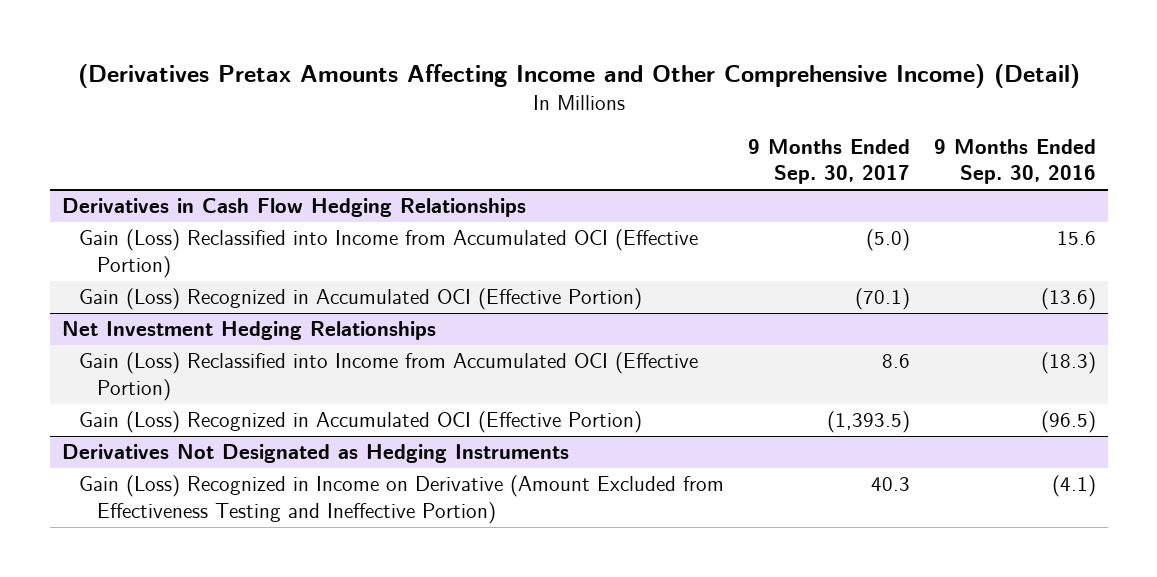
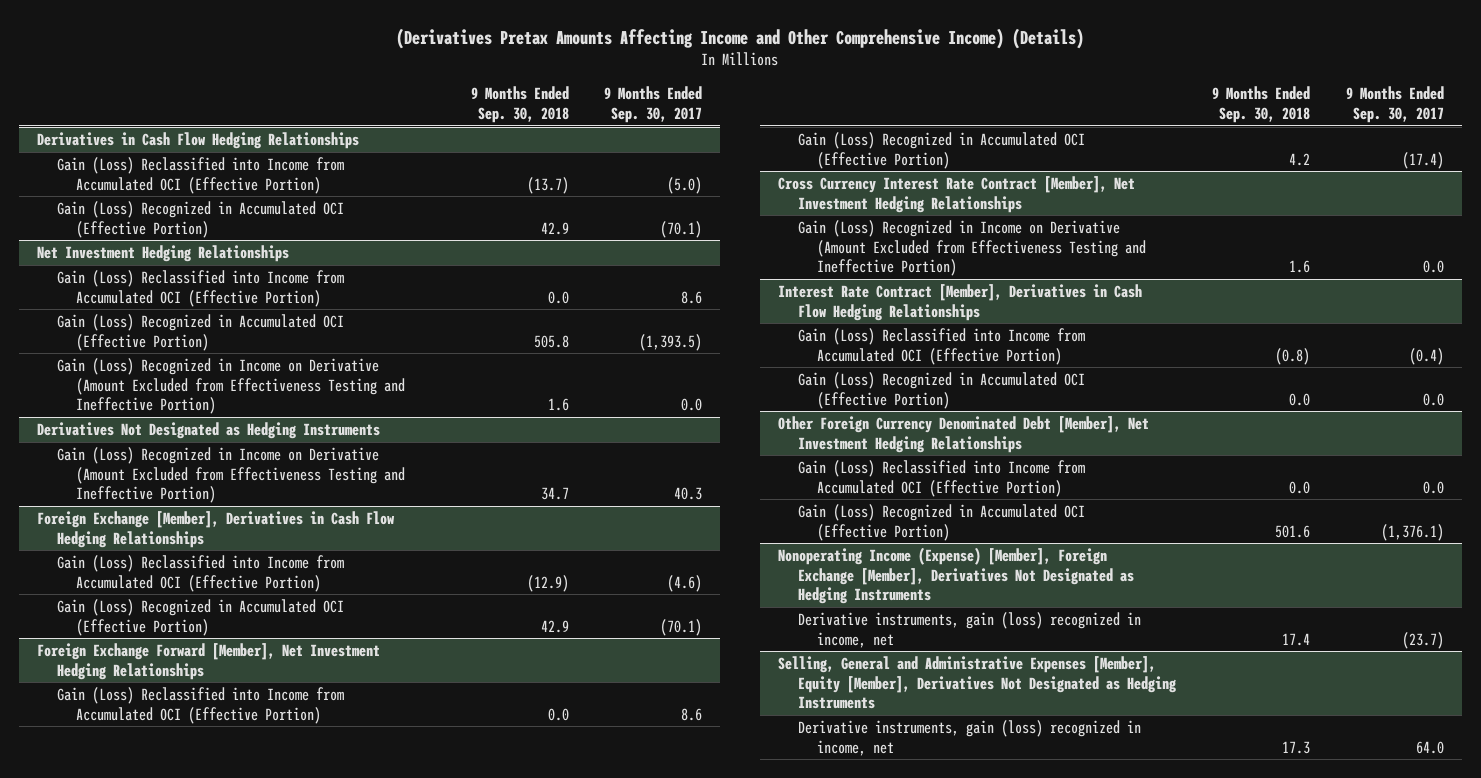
- (Derivatives Pretax Amounts Affecting Income and Other Comprehensive Income) (Detail)
+ (Derivatives Pretax Amounts Affecting Income and Other Comprehensive Income) (Details)
- | 9 Months Ended Sep. 30, 2017 | 9 Months Ended Sep. 30, 2016
+ | 9 Months Ended Sep. 30, 2018 | 9 Months Ended Sep. 30, 2017
@ Net Investment Hedging Relationships
+ Gain (Loss) Recognized in Income on Derivative (Amount Excluded from Effectiveness Testing and Ineffective Portion) | 1.6 | 0.0
+ Foreign Exchange [Member], Derivatives in Cash Flow Hedging Relationships
+ Gain (Loss) Reclassified into Income from Accumulated OCI (Effective Portion) | (12.9) | (4.6)
+ Gain (Loss) Recognized in Accumulated OCI (Effective Portion) | 42.9 | (70.1)
+ Foreign Exchange Forward [Member], Net Investment Hedging Relationships
+ Gain (Loss) Reclassified into Income from Accumulated OCI (Effective Portion) | 0.0 | 8.6
+ Gain (Loss) Recognized in Accumulated OCI (Effective Portion) | 4.2 | (17.4)
+ Cross Currency Interest Rate Contract [Member], Net Investment Hedging Relationships
+ Gain (Loss) Recognized in Income on Derivative (Amount Excluded from Effectiveness Testing and Ineffective Portion) | 1.6 | 0.0
+ Interest Rate Contract [Member], Derivatives in Cash Flow Hedging Relationships
+ Gain (Loss) Reclassified into Income from Accumulated OCI (Effective Portion) | (0.8) | (0.4)
+ Gain (Loss) Recognized in Accumulated OCI (Effective Portion) | 0.0 | 0.0
+ Other Foreign Currency Denominated Debt [Member], Net Investment Hedging Relationships
+ Gain (Loss) Reclassified into Income from Accumulated OCI (Effective Portion) | 0.0 | 0.0
+ Gain (Loss) Recognized in Accumulated OCI (Effective Portion) | 501.6 | (1,376.1)
+ Nonoperating Income (Expense) [Member], Foreign Exchange [Member], Derivatives Not Designated as Hedging Instruments
+ Derivative instruments, gain (loss) recognized in income, net | 17.4 | (23.7)
+ Selling, General and Administrative Expenses [Member], Equity [Member], Derivatives Not Designated as Hedging Instruments
+ Derivative instruments, gain (loss) recognized in income, net | 17.3 | 64.0

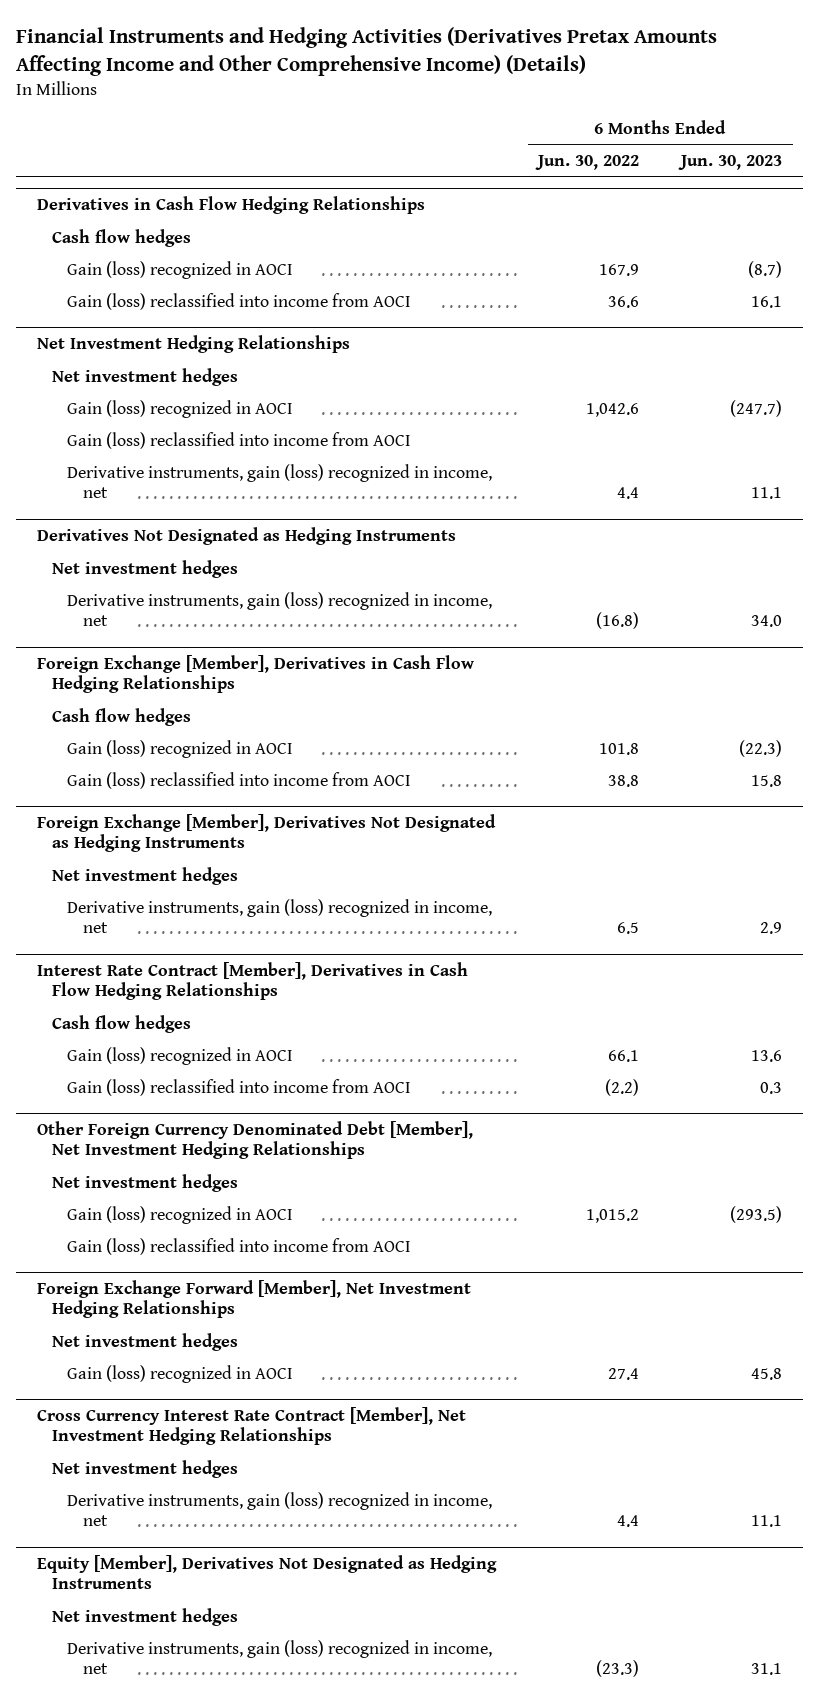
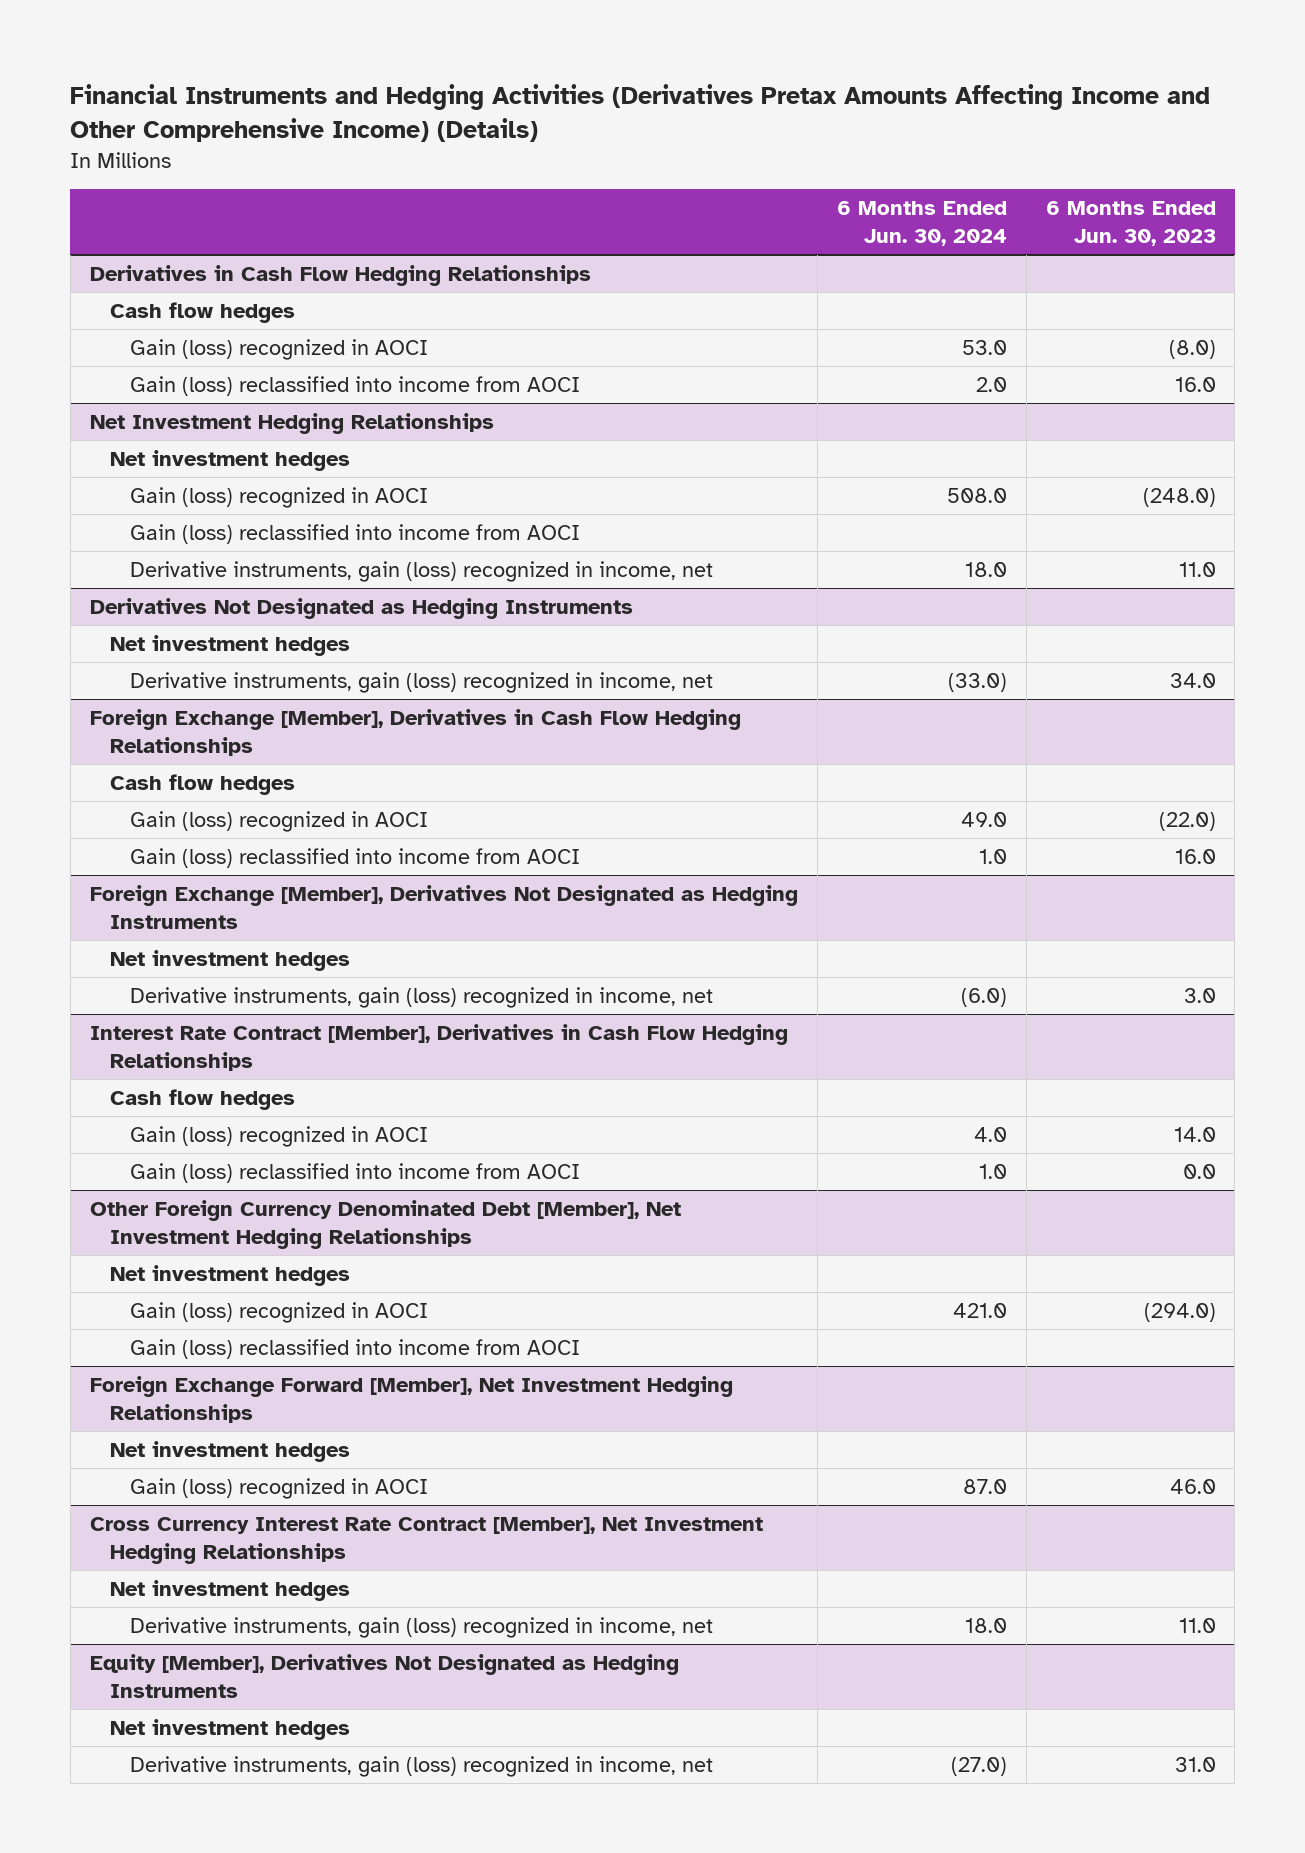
- | 6 Months Ended Jun. 30, 2022 | 6 Months Ended Jun. 30, 2023
+ | 6 Months Ended Jun. 30, 2024 | 6 Months Ended Jun. 30, 2023
@ Derivatives in Cash Flow Hedging Relationships
- Gain (loss) recognized in AOCI | 167.9 | (8.7)
- Gain (loss) reclassified into income from AOCI | 36.6 | 16.1
+ Gain (loss) recognized in AOCI | 53.0 | (8.0)
+ Gain (loss) reclassified into income from AOCI | 2.0 | 16.0
@ Net Investment Hedging Relationships
- Gain (loss) recognized in AOCI | 1,042.6 | (247.7)
+ Gain (loss) recognized in AOCI | 508.0 | (248.0)
- Derivative instruments, gain (loss) recognized in income, net | 4.4 | 11.1
+ Derivative instruments, gain (loss) recognized in income, net | 18.0 | 11.0
@ Foreign Exchange [Member], Derivatives in Cash Flow Hedging Relationships
- Gain (loss) recognized in AOCI | 101.8 | (22.3)
- Gain (loss) reclassified into income from AOCI | 38.8 | 15.8
+ Gain (loss) recognized in AOCI | 49.0 | (22.0)
+ Gain (loss) reclassified into income from AOCI | 1.0 | 16.0
@ Foreign Exchange [Member], Derivatives Not Designated as Hedging Instruments
- Derivative instruments, gain (loss) recognized in income, net | 6.5 | 2.9
+ Derivative instruments, gain (loss) recognized in income, net | (6.0) | 3.0
@ Interest Rate Contract [Member], Derivatives in Cash Flow Hedging Relationships
- Gain (loss) recognized in AOCI | 66.1 | 13.6
- Gain (loss) reclassified into income from AOCI | (2.2) | 0.3
+ Gain (loss) recognized in AOCI | 4.0 | 14.0
+ Gain (loss) reclassified into income from AOCI | 1.0 | 0.0
@ Other Foreign Currency Denominated Debt [Member], Net Investment Hedging Relationships
- Gain (loss) recognized in AOCI | 1,015.2 | (293.5)
+ Gain (loss) recognized in AOCI | 421.0 | (294.0)
@ Foreign Exchange Forward [Member], Net Investment Hedging Relationships
- Gain (loss) recognized in AOCI | 27.4 | 45.8
+ Gain (loss) recognized in AOCI | 87.0 | 46.0
@ Cross Currency Interest Rate Contract [Member], Net Investment Hedging Relationships
- Derivative instruments, gain (loss) recognized in income, net | 4.4 | 11.1
+ Derivative instruments, gain (loss) recognized in income, net | 18.0 | 11.0
@ Equity [Member], Derivatives Not Designated as Hedging Instruments
- Derivative instruments, gain (loss) recognized in income, net | (23.3) | 31.1
+ Derivative instruments, gain (loss) recognized in income, net | (27.0) | 31.0

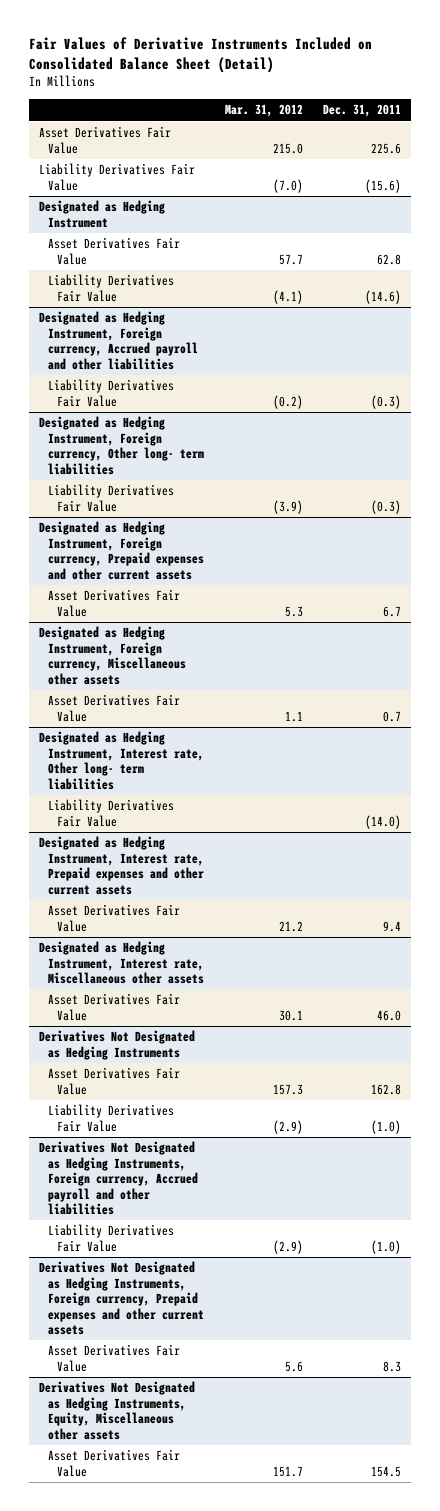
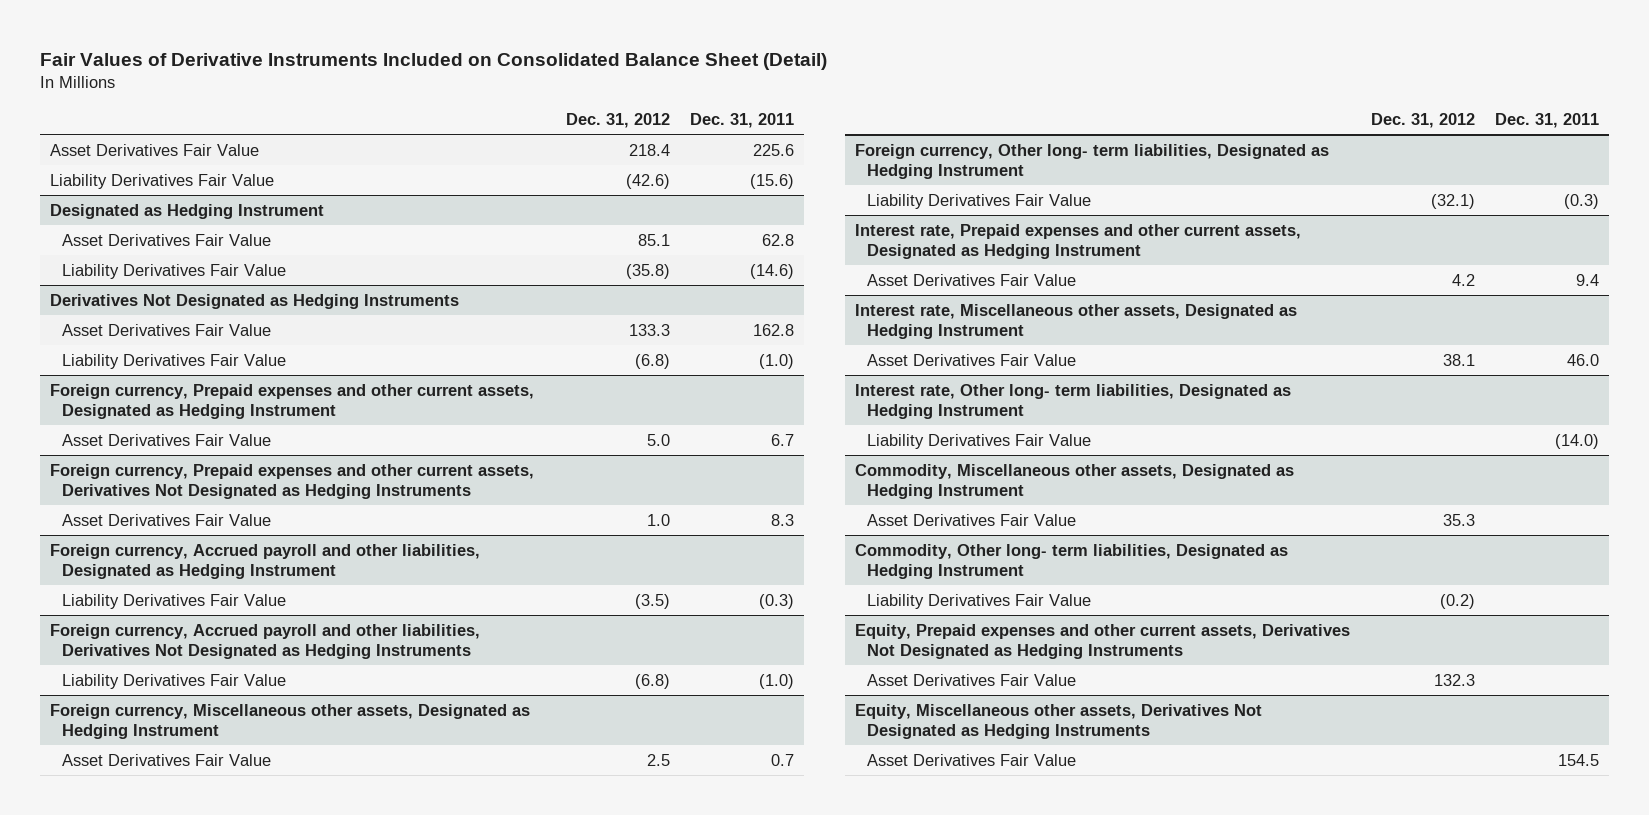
- | Mar. 31, 2012 | Dec. 31, 2011
+ | Dec. 31, 2012 | Dec. 31, 2011
- Designated as Hedging Instrument, Foreign currency, Accrued payroll and other liabilities
- Liability Derivatives Fair Value | (0.2) | (0.3)
- Designated as Hedging Instrument, Foreign currency, Other long- term liabilities
- Liability Derivatives Fair Value | (3.9) | (0.3)
- Designated as Hedging Instrument, Foreign currency, Prepaid expenses and other current assets
- Asset Derivatives Fair Value | 5.3 | 6.7
- Designated as Hedging Instrument, Foreign currency, Miscellaneous other assets
- Asset Derivatives Fair Value | 1.1 | 0.7
- Designated as Hedging Instrument, Interest rate, Other long- term liabilities
- Liability Derivatives Fair Value | | (14.0)
- Designated as Hedging Instrument, Interest rate, Prepaid expenses and other current assets
- Asset Derivatives Fair Value | 21.2 | 9.4
- Designated as Hedging Instrument, Interest rate, Miscellaneous other assets
- Asset Derivatives Fair Value | 30.1 | 46.0
- Derivatives Not Designated as Hedging Instruments, Foreign currency, Accrued payroll and other liabilities
- Liability Derivatives Fair Value | (2.9) | (1.0)
- Derivatives Not Designated as Hedging Instruments, Foreign currency, Prepaid expenses and other current assets
+ Foreign currency, Prepaid expenses and other current assets, Designated as Hedging Instrument
+ Asset Derivatives Fair Value | 5.0 | 6.7
+ Foreign currency, Prepaid expenses and other current assets, Derivatives Not Designated as Hedging Instruments
- Derivatives Not Designated as Hedging Instruments, Equity, Miscellaneous other assets
+ Foreign currency, Accrued payroll and other liabilities, Designated as Hedging Instrument
+ Liability Derivatives Fair Value | (3.5) | (0.3)
+ Foreign currency, Accrued payroll and other liabilities, Derivatives Not Designated as Hedging Instruments
+ Liability Derivatives Fair Value | (6.8) | (1.0)
+ Foreign currency, Miscellaneous other assets, Designated as Hedging Instrument
+ Asset Derivatives Fair Value | 2.5 | 0.7
+ Foreign currency, Other long- term liabilities, Designated as Hedging Instrument
+ Liability Derivatives Fair Value | (32.1) | (0.3)
+ Interest rate, Prepaid expenses and other current assets, Designated as Hedging Instrument
+ Asset Derivatives Fair Value | 4.2 | 9.4
+ Interest rate, Miscellaneous other assets, Designated as Hedging Instrument
+ Asset Derivatives Fair Value | 38.1 | 46.0
+ Interest rate, Other long- term liabilities, Designated as Hedging Instrument
+ Liability Derivatives Fair Value | | (14.0)
+ Commodity, Miscellaneous other assets, Designated as Hedging Instrument
+ Asset Derivatives Fair Value | 35.3 |
+ Commodity, Other long- term liabilities, Designated as Hedging Instrument
+ Liability Derivatives Fair Value | (0.2) |
+ Equity, Prepaid expenses and other current assets, Derivatives Not Designated as Hedging Instruments
+ Asset Derivatives Fair Value | 132.3 |
+ Equity, Miscellaneous other assets, Derivatives Not Designated as Hedging Instruments

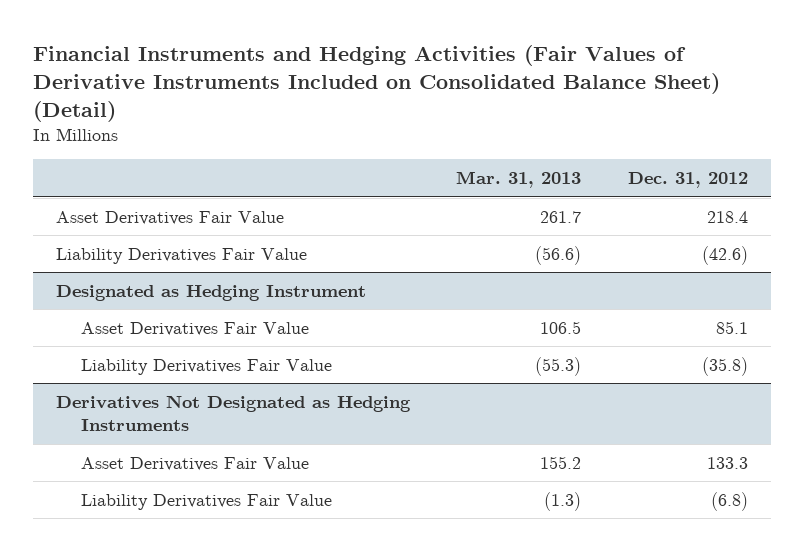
- Fair Values of Derivative Instruments Included on Consolidated Balance Sheet (Detail)
+ Financial Instruments and Hedging Activities (Fair Values of Derivative Instruments Included on Consolidated Balance Sheet) (Detail)
- | Dec. 31, 2012 | Dec. 31, 2011
+ | Mar. 31, 2013 | Dec. 31, 2012
- Foreign currency, Prepaid expenses and other current assets, Designated as Hedging Instrument
- Asset Derivatives Fair Value | 5.0 | 6.7
- Foreign currency, Prepaid expenses and other current assets, Derivatives Not Designated as Hedging Instruments
- Asset Derivatives Fair Value | 1.0 | 8.3
- Foreign currency, Accrued payroll and other liabilities, Designated as Hedging Instrument
- Liability Derivatives Fair Value | (3.5) | (0.3)
- Foreign currency, Accrued payroll and other liabilities, Derivatives Not Designated as Hedging Instruments
- Liability Derivatives Fair Value | (6.8) | (1.0)
- Foreign currency, Miscellaneous other assets, Designated as Hedging Instrument
- Asset Derivatives Fair Value | 2.5 | 0.7
- Foreign currency, Other long- term liabilities, Designated as Hedging Instrument
- Liability Derivatives Fair Value | (32.1) | (0.3)
- Interest rate, Prepaid expenses and other current assets, Designated as Hedging Instrument
- Asset Derivatives Fair Value | 4.2 | 9.4
- Interest rate, Miscellaneous other assets, Designated as Hedging Instrument
- Asset Derivatives Fair Value | 38.1 | 46.0
- Interest rate, Other long- term liabilities, Designated as Hedging Instrument
- Liability Derivatives Fair Value | | (14.0)
- Commodity, Miscellaneous other assets, Designated as Hedging Instrument
- Asset Derivatives Fair Value | 35.3 |
- Commodity, Other long- term liabilities, Designated as Hedging Instrument
- Liability Derivatives Fair Value | (0.2) |
- Equity, Prepaid expenses and other current assets, Derivatives Not Designated as Hedging Instruments
- Asset Derivatives Fair Value | 132.3 |
- Equity, Miscellaneous other assets, Derivatives Not Designated as Hedging Instruments
- Asset Derivatives Fair Value | | 154.5

